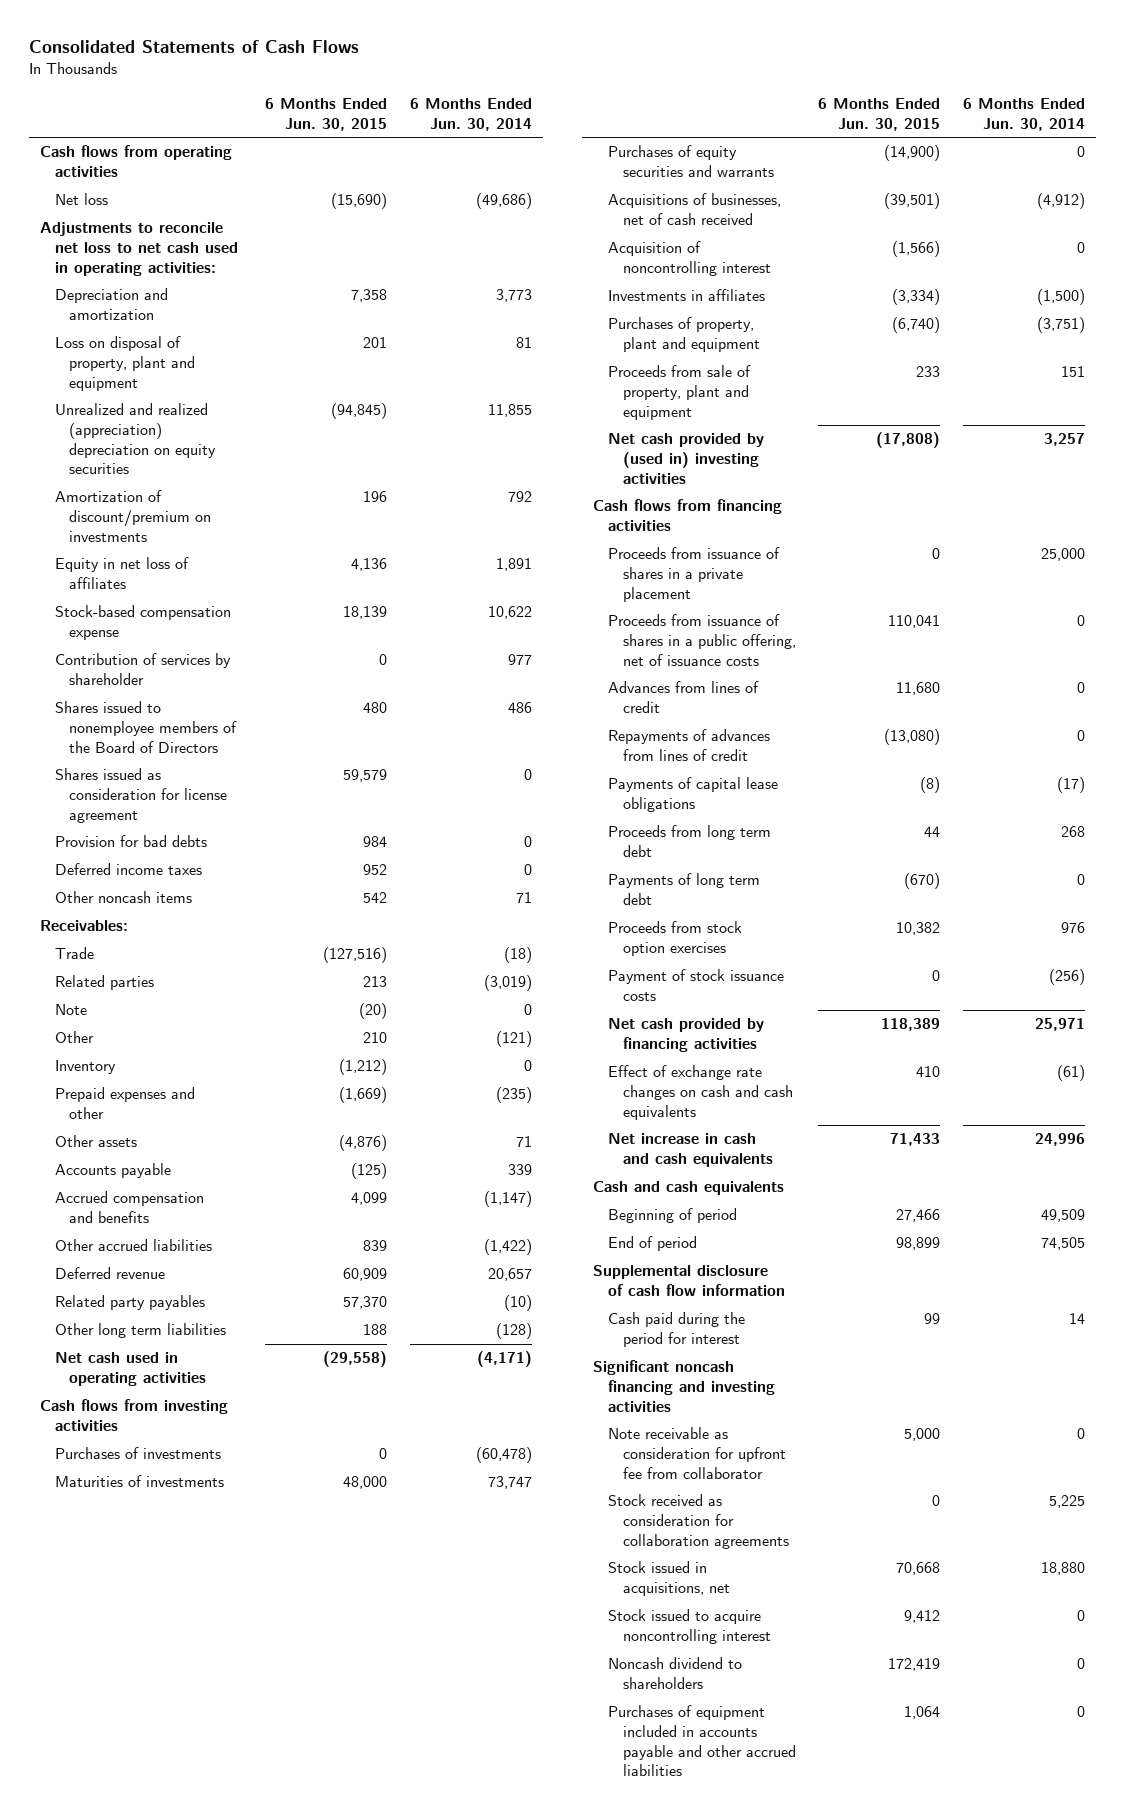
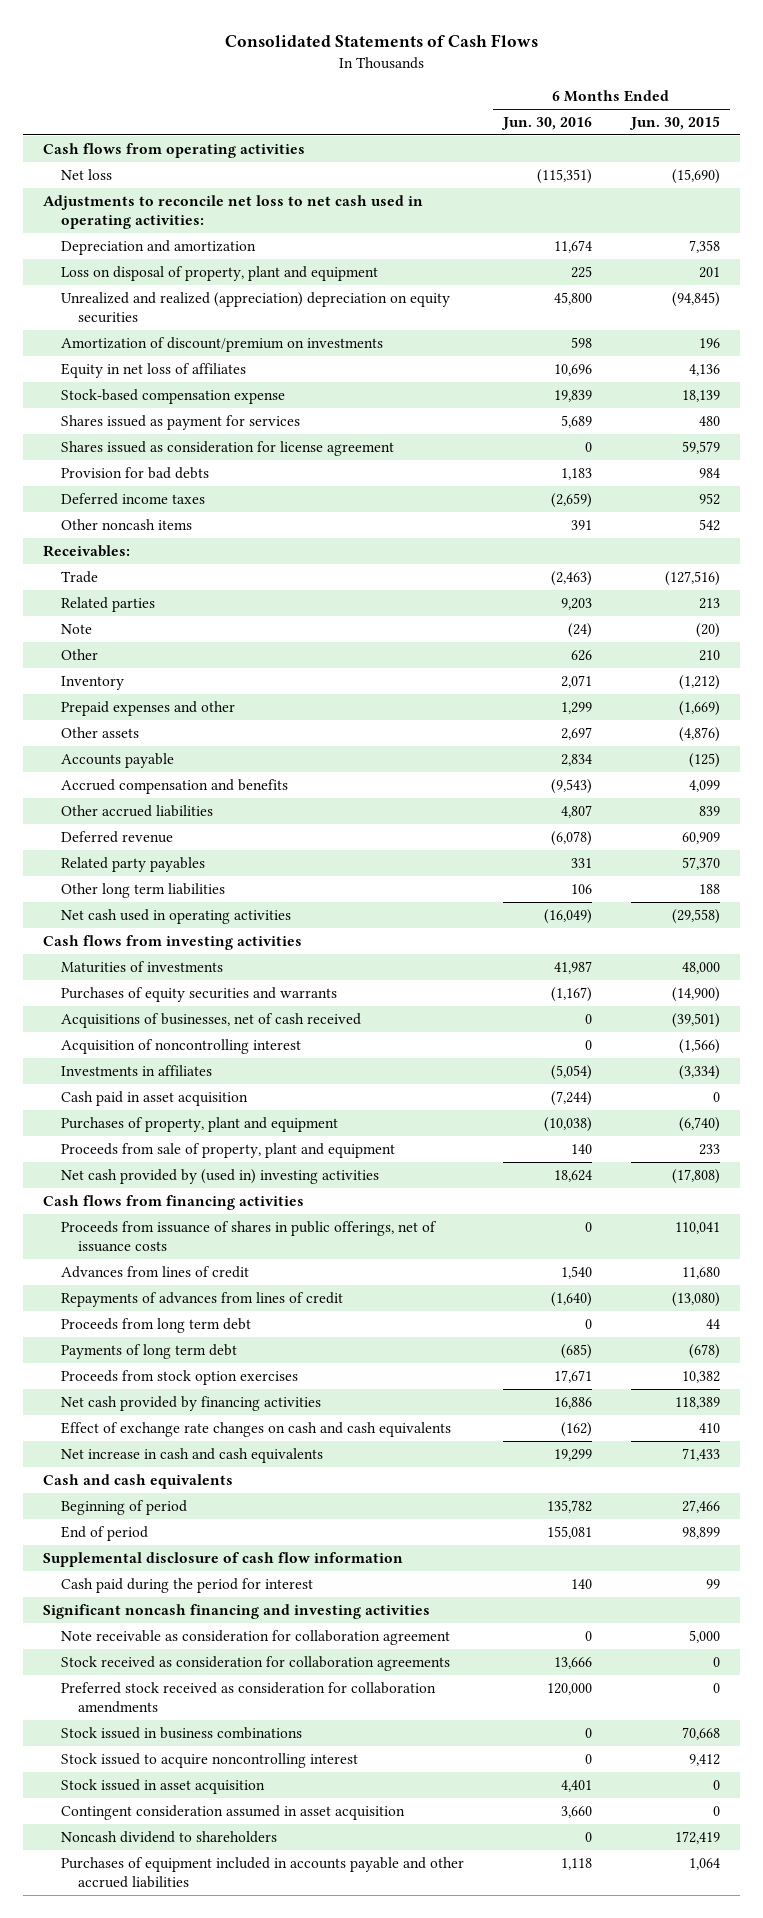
- | 6 Months Ended Jun. 30, 2015 | 6 Months Ended Jun. 30, 2014
+ | 6 Months Ended Jun. 30, 2016 | 6 Months Ended Jun. 30, 2015
- Contribution of services by shareholder | 0 | 977
- Shares issued to nonemployee members of the Board of Directors | 480 | 486
+ Shares issued as payment for services | 5,689 | 480
- Purchases of investments | 0 | (60,478)
+ Cash paid in asset acquisition | (7,244) | 0
- Proceeds from issuance of shares in a private placement | 0 | 25,000
- Proceeds from issuance of shares in a public offering, net of issuance costs | 110,041 | 0
+ Proceeds from issuance of shares in public offerings, net of issuance costs | 0 | 110,041
- Payments of capital lease obligations | (8) | (17)
- Payments of long term debt | (670) | 0
+ Payments of long term debt | (685) | (678)
- Payment of stock issuance costs | 0 | (256)
- Note receivable as consideration for upfront fee from collaborator | 5,000 | 0
+ Note receivable as consideration for collaboration agreement | 0 | 5,000
- Stock issued in acquisitions, net | 70,668 | 18,880
+ Preferred stock received as consideration for collaboration amendments | 120,000 | 0
+ Stock issued in business combinations | 0 | 70,668
+ Stock issued in asset acquisition | 4,401 | 0
+ Contingent consideration assumed in asset acquisition | 3,660 | 0

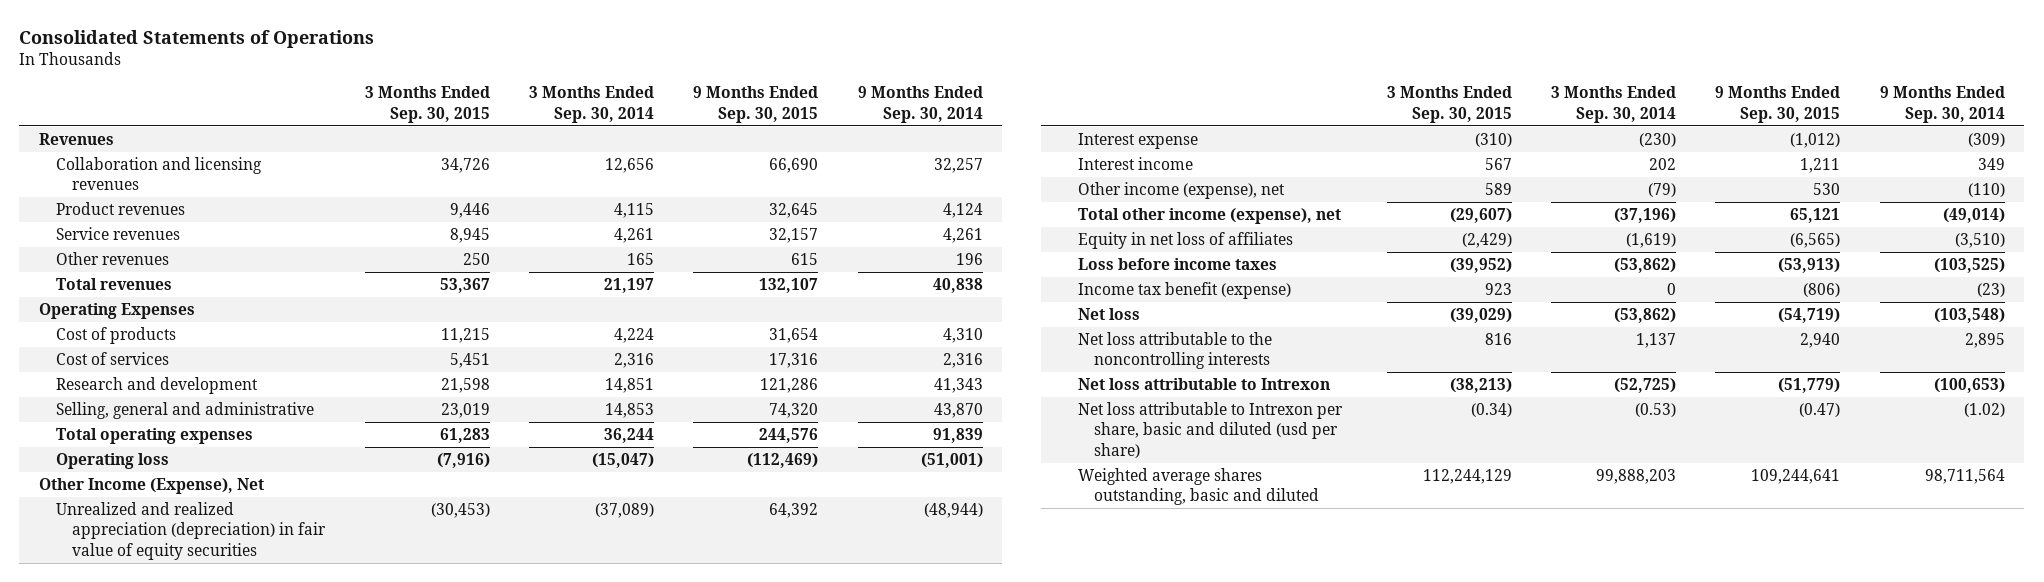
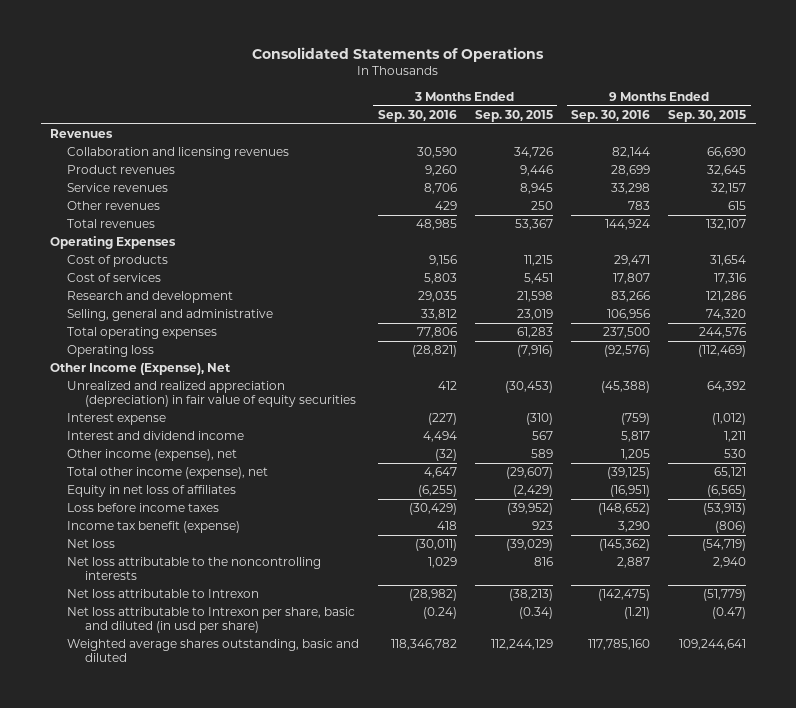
- | 3 Months Ended Sep. 30, 2015 | 3 Months Ended Sep. 30, 2014 | 9 Months Ended Sep. 30, 2015 | 9 Months Ended Sep. 30, 2014
+ | 3 Months Ended Sep. 30, 2016 | 3 Months Ended Sep. 30, 2015 | 9 Months Ended Sep. 30, 2016 | 9 Months Ended Sep. 30, 2015
- Interest income | 567 | 202 | 1,211 | 349
+ Interest and dividend income | 4,494 | 567 | 5,817 | 1,211
- Net loss attributable to Intrexon per share, basic and diluted (usd per share) | (0.34) | (0.53) | (0.47) | (1.02)
+ Net loss attributable to Intrexon per share, basic and diluted (in usd per share) | (0.24) | (0.34) | (1.21) | (0.47)

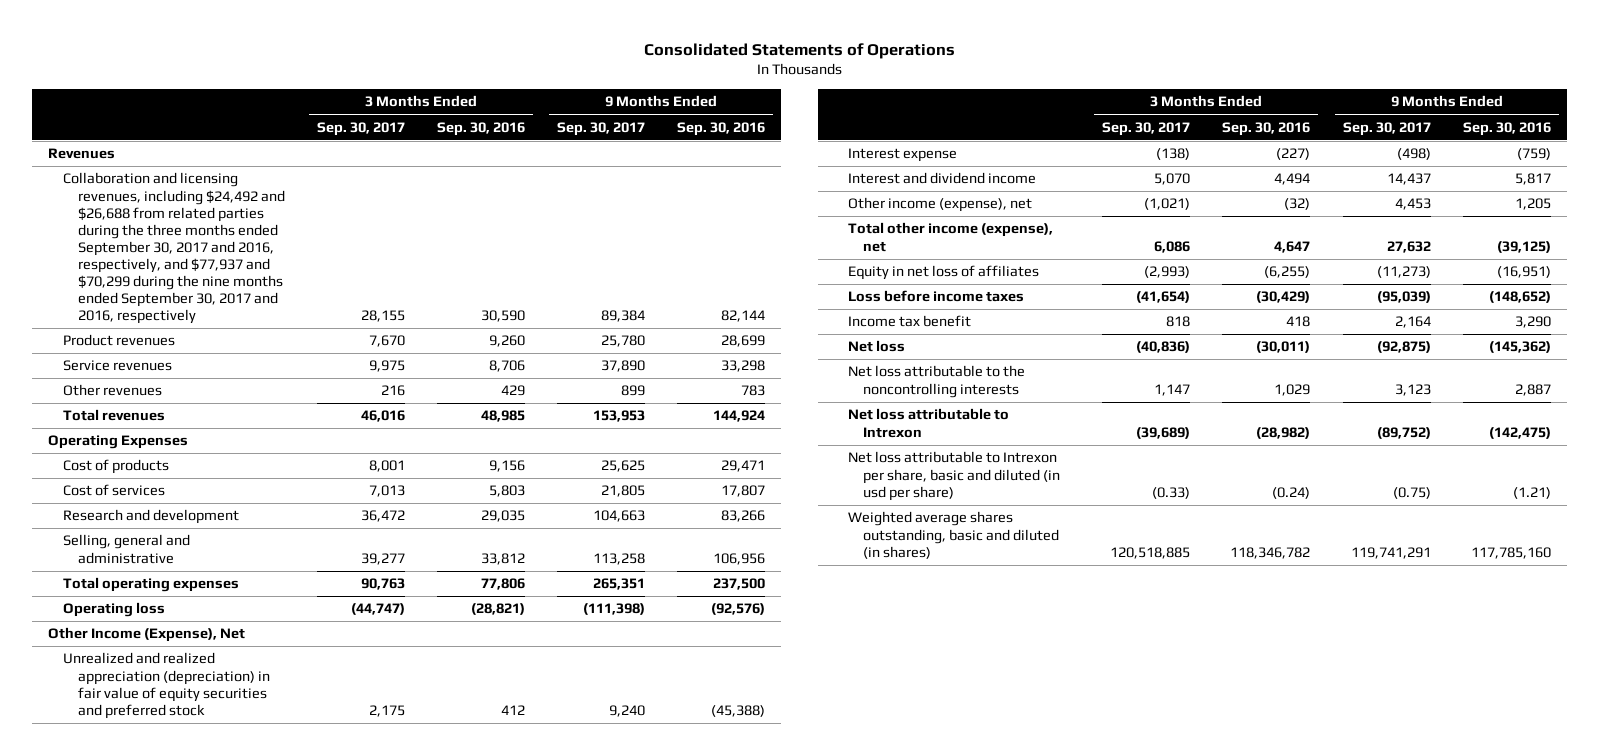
- | 3 Months Ended Sep. 30, 2016 | 3 Months Ended Sep. 30, 2015 | 9 Months Ended Sep. 30, 2016 | 9 Months Ended Sep. 30, 2015
+ | 3 Months Ended Sep. 30, 2017 | 3 Months Ended Sep. 30, 2016 | 9 Months Ended Sep. 30, 2017 | 9 Months Ended Sep. 30, 2016
- Collaboration and licensing revenues | 30,590 | 34,726 | 82,144 | 66,690
+ Collaboration and licensing revenues, including $24,492 and $26,688 from related parties during the three months ended September 30, 2017 and 2016, respectively, and $77,937 and $70,299 during the nine months ended September 30, 2017 and 2016, respectively | 28,155 | 30,590 | 89,384 | 82,144
- Unrealized and realized appreciation (depreciation) in fair value of equity securities | 412 | (30,453) | (45,388) | 64,392
+ Unrealized and realized appreciation (depreciation) in fair value of equity securities and preferred stock | 2,175 | 412 | 9,240 | (45,388)
- Income tax benefit (expense) | 418 | 923 | 3,290 | (806)
+ Income tax benefit | 818 | 418 | 2,164 | 3,290
- Weighted average shares outstanding, basic and diluted | 118,346,782 | 112,244,129 | 117,785,160 | 109,244,641
+ Weighted average shares outstanding, basic and diluted (in shares) | 120,518,885 | 118,346,782 | 119,741,291 | 117,785,160

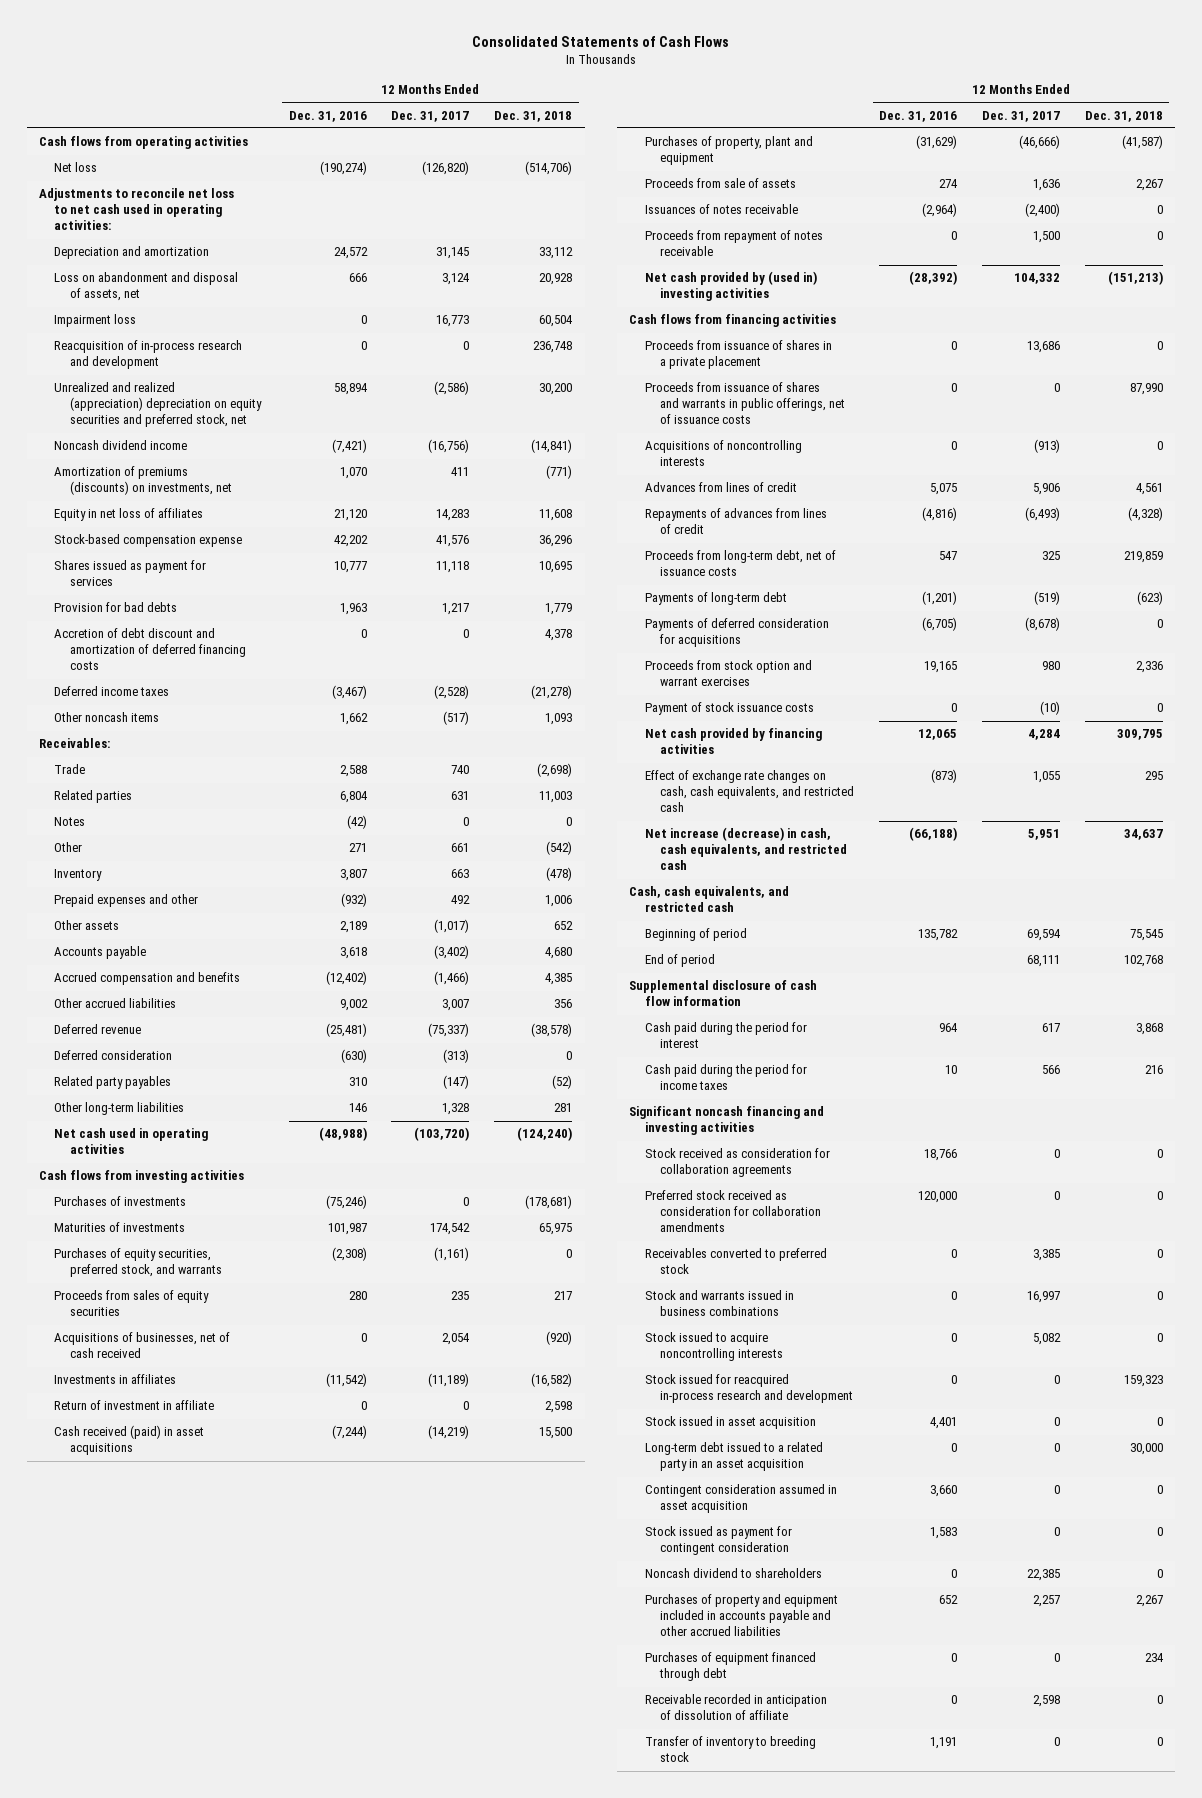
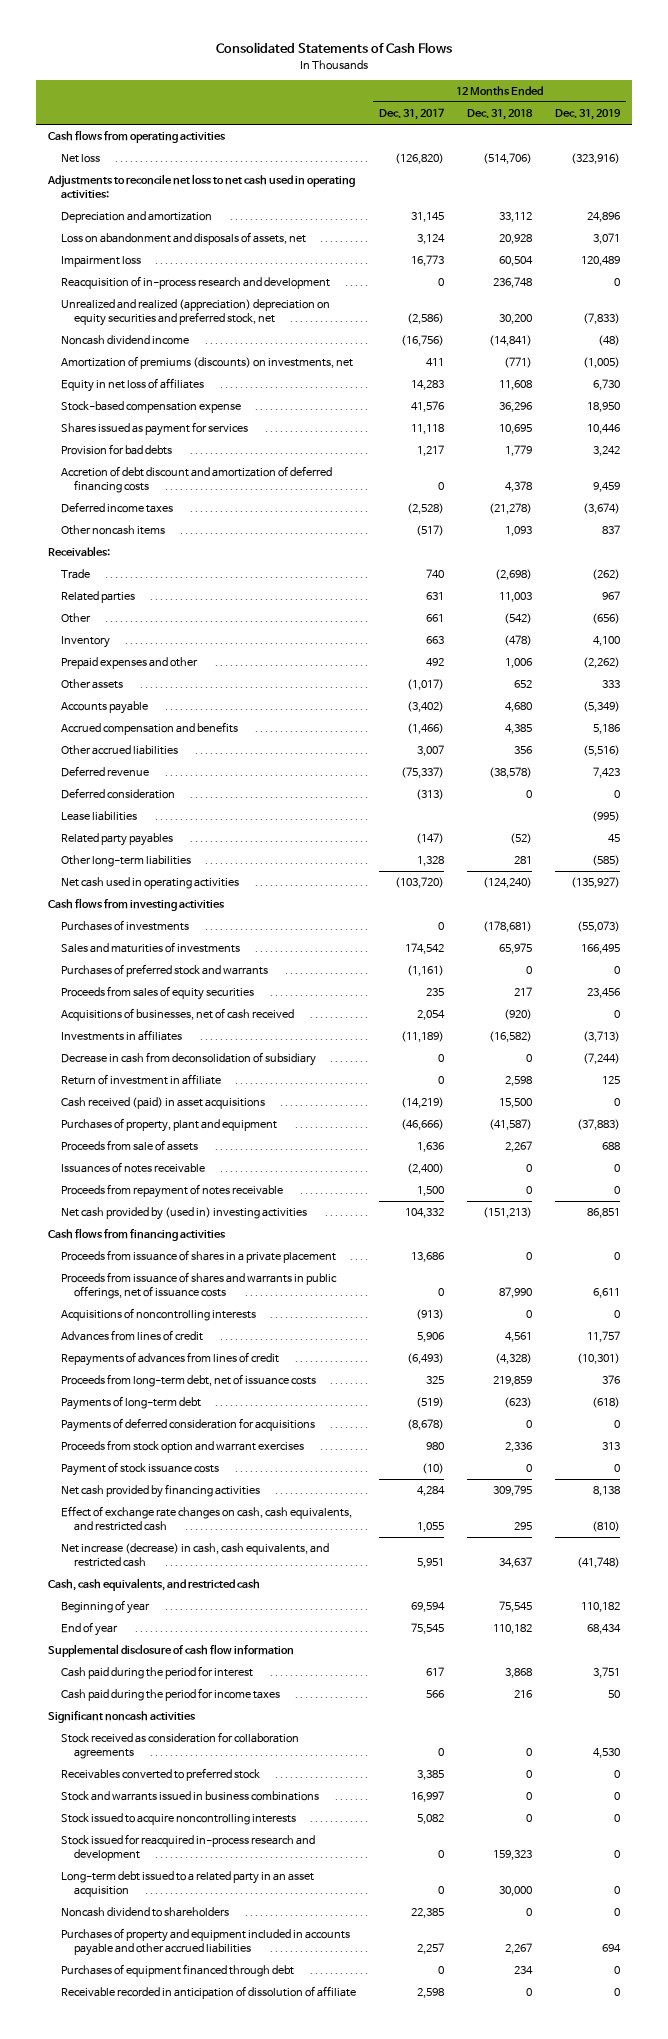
- | 12 Months Ended Dec. 31, 2016 | 12 Months Ended Dec. 31, 2017 | 12 Months Ended Dec. 31, 2018
+ | 12 Months Ended Dec. 31, 2017 | 12 Months Ended Dec. 31, 2018 | 12 Months Ended Dec. 31, 2019
- Loss on abandonment and disposal of assets, net | 666 | 3,124 | 20,928
+ Loss on abandonment and disposals of assets, net | 3,124 | 20,928 | 3,071
- Notes | (42) | 0 | 0
+ Lease liabilities | | | (995)
- Maturities of investments | 101,987 | 174,542 | 65,975
- Purchases of equity securities, preferred stock, and warrants | (2,308) | (1,161) | 0
+ Sales and maturities of investments | 174,542 | 65,975 | 166,495
+ Purchases of preferred stock and warrants | (1,161) | 0 | 0
+ Decrease in cash from deconsolidation of subsidiary | 0 | 0 | (7,244)
- Beginning of period | 135,782 | 69,594 | 75,545
- End of period | | 68,111 | 102,768
+ Beginning of year | 69,594 | 75,545 | 110,182
+ End of year | 75,545 | 110,182 | 68,434
- Significant noncash financing and investing activities
+ Significant noncash activities
- Preferred stock received as consideration for collaboration amendments | 120,000 | 0 | 0
- Stock issued in asset acquisition | 4,401 | 0 | 0
- Contingent consideration assumed in asset acquisition | 3,660 | 0 | 0
- Stock issued as payment for contingent consideration | 1,583 | 0 | 0
- Transfer of inventory to breeding stock | 1,191 | 0 | 0

